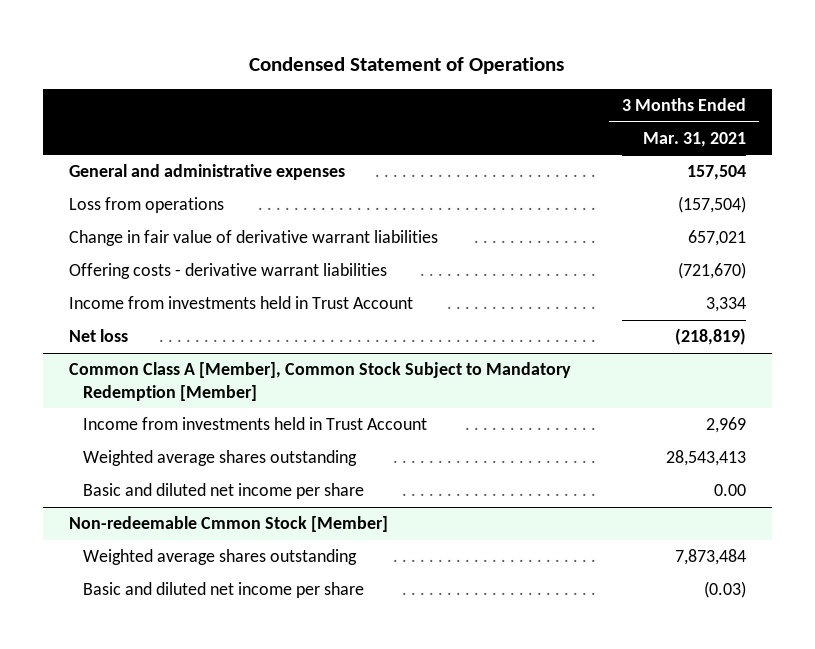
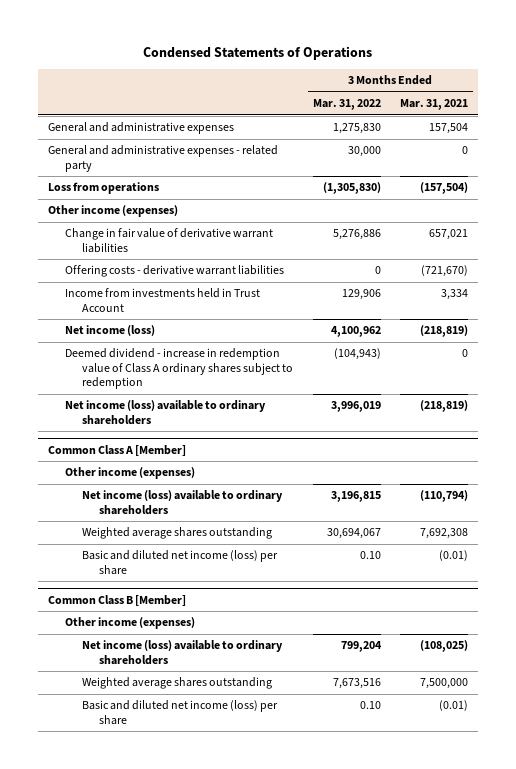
- Condensed Statement of Operations
+ Condensed Statements of Operations
- | 3 Months Ended Mar. 31, 2021
+ | 3 Months Ended Mar. 31, 2022 | 3 Months Ended Mar. 31, 2021
+ General and administrative expenses - related party | 30,000 | 0
+ Other income (expenses)
- Net loss | (218,819)
- Common Class A [Member], Common Stock Subject to Mandatory Redemption [Member]
- Income from investments held in Trust Account | 2,969
- Weighted average shares outstanding | 28,543,413
- Basic and diluted net income per share | 0.00
- Non-redeemable Cmmon Stock [Member]
- Weighted average shares outstanding | 7,873,484
- Basic and diluted net income per share | (0.03)
+ Net income (loss) | 4,100,962 | (218,819)
+ Deemed dividend - increase in redemption value of Class A ordinary shares subject to redemption | (104,943) | 0
+ Net income (loss) available to ordinary shareholders | 3,996,019 | (218,819)
+ Common Class A [Member]
+ Other income (expenses)
+ Net income (loss) available to ordinary shareholders | 3,196,815 | (110,794)
+ Weighted average shares outstanding | 30,694,067 | 7,692,308
+ Basic and diluted net income (loss) per share | 0.10 | (0.01)
+ Common Class B [Member]
+ Other income (expenses)
+ Net income (loss) available to ordinary shareholders | 799,204 | (108,025)
+ Weighted average shares outstanding | 7,673,516 | 7,500,000
+ Basic and diluted net income (loss) per share | 0.10 | (0.01)

